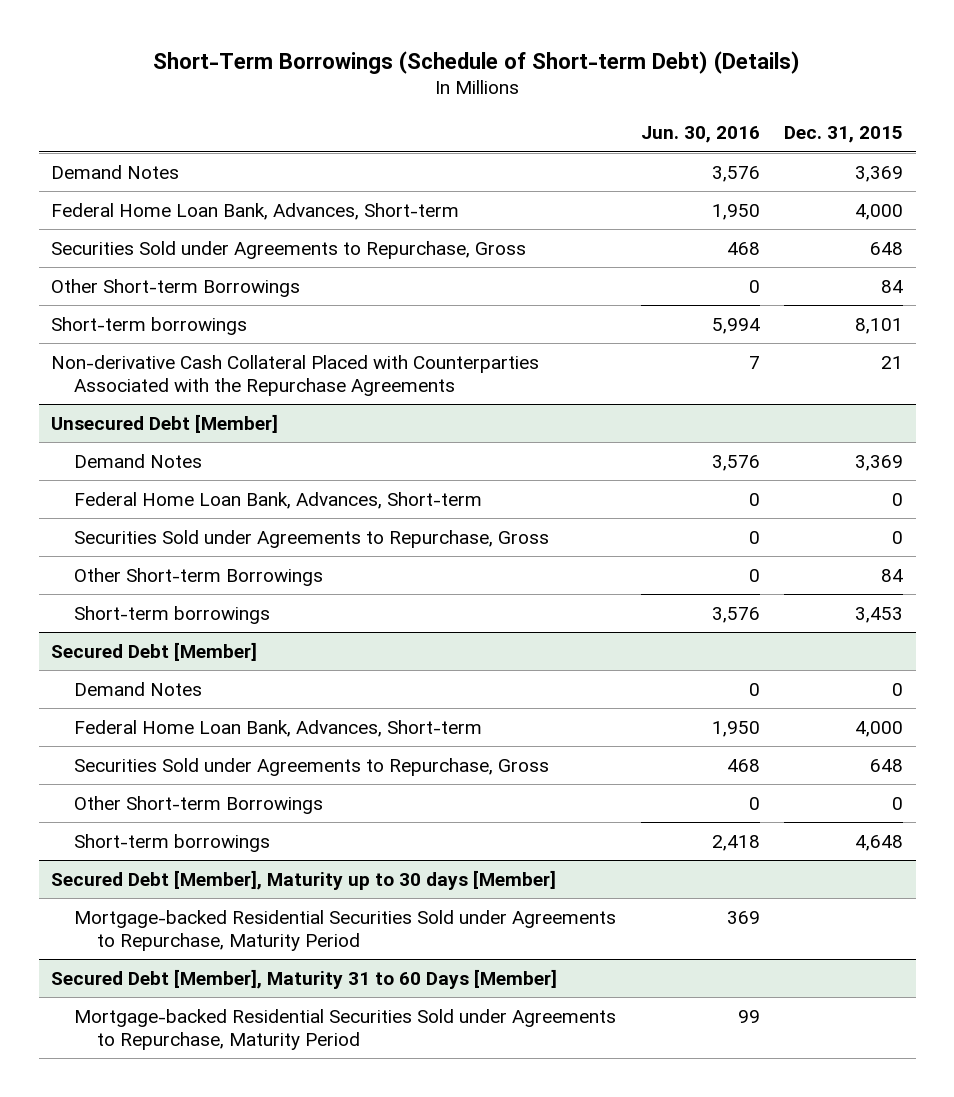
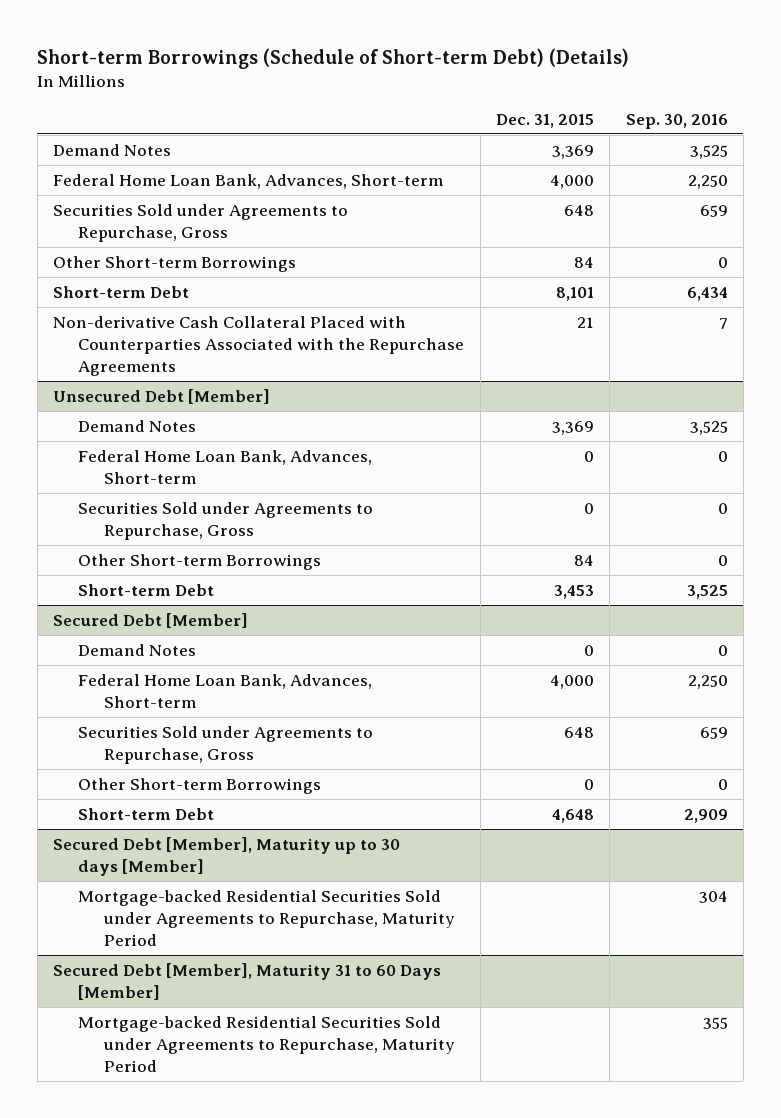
- Short-Term Borrowings (Schedule of Short-term Debt) (Details)
+ Short-term Borrowings (Schedule of Short-term Debt) (Details)
- | Jun. 30, 2016 | Dec. 31, 2015
+ | Dec. 31, 2015 | Sep. 30, 2016
- Short-term borrowings | 5,994 | 8,101
+ Short-term Debt | 8,101 | 6,434
@ Unsecured Debt [Member]
- Short-term borrowings | 3,576 | 3,453
+ Short-term Debt | 3,453 | 3,525
@ Secured Debt [Member]
- Short-term borrowings | 2,418 | 4,648
+ Short-term Debt | 4,648 | 2,909

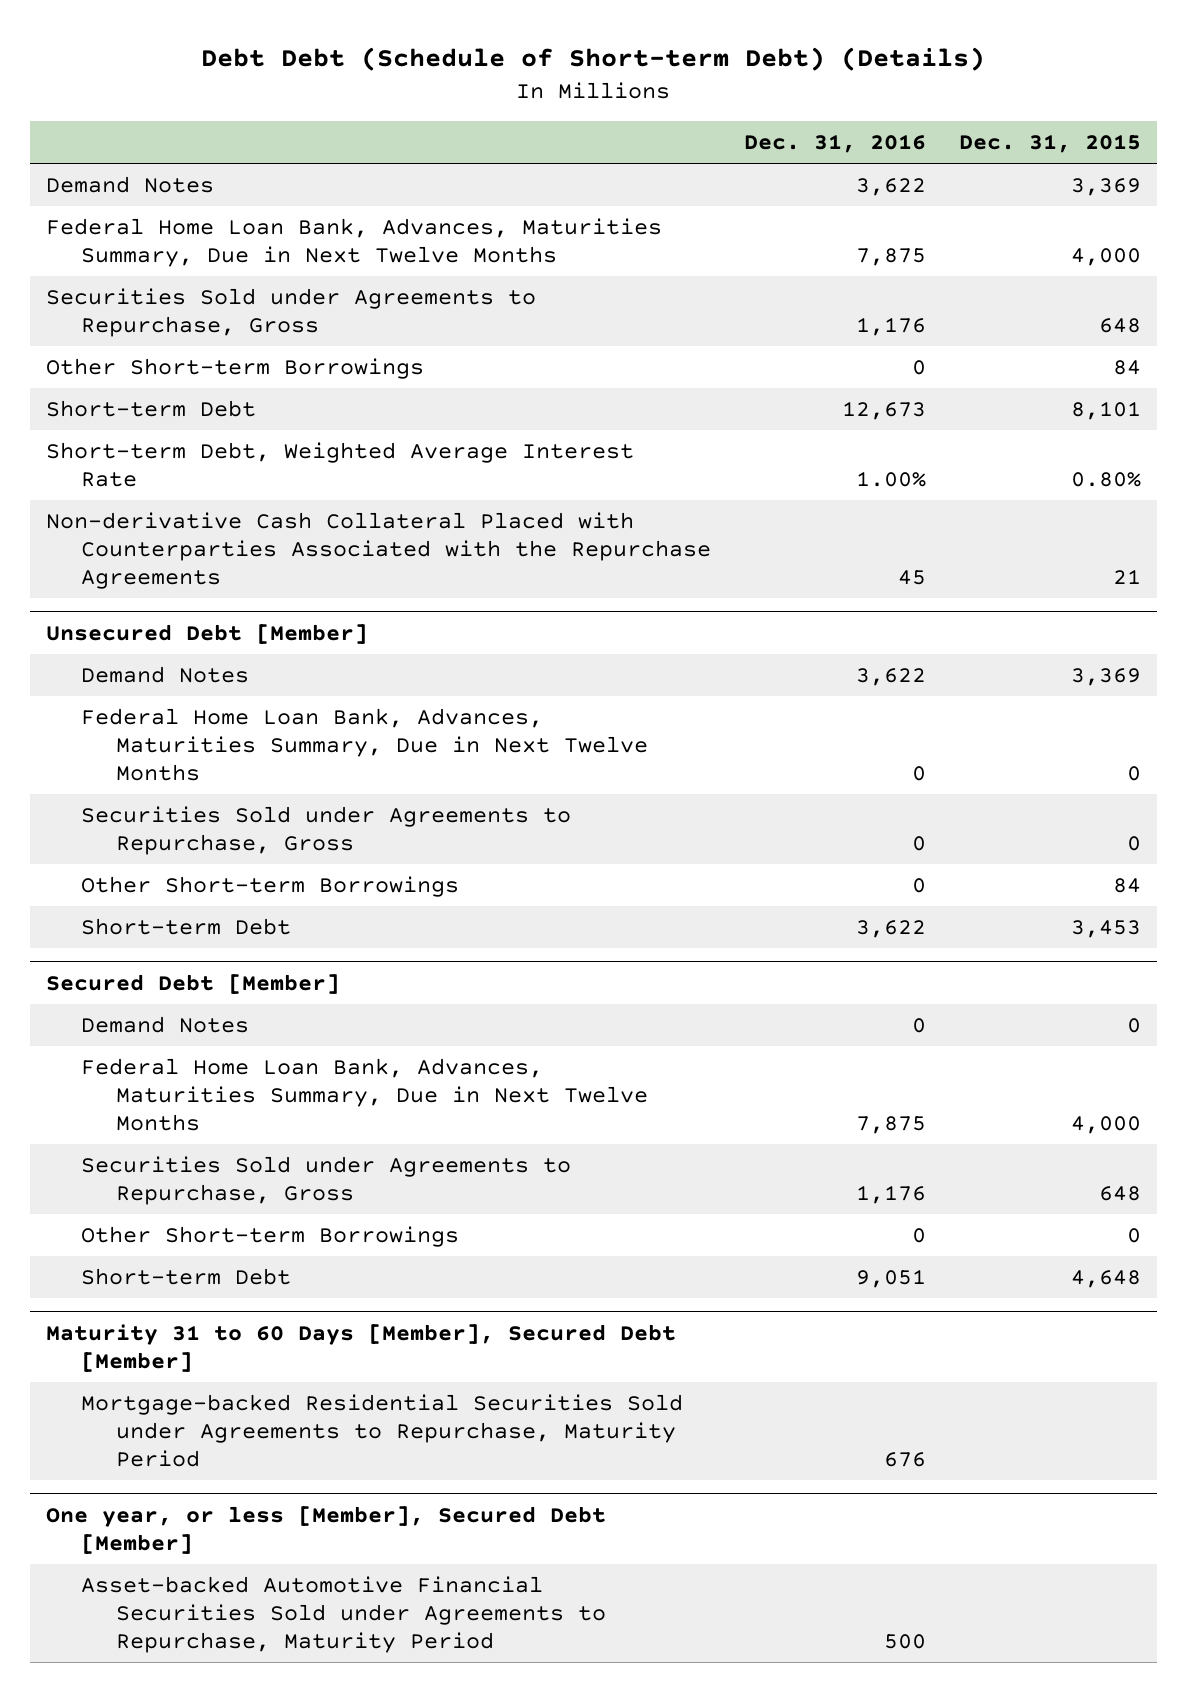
- Short-term Borrowings (Schedule of Short-term Debt) (Details)
+ Debt Debt (Schedule of Short-term Debt) (Details)
- | Dec. 31, 2015 | Sep. 30, 2016
+ | Dec. 31, 2016 | Dec. 31, 2015
- Federal Home Loan Bank, Advances, Short-term | 4,000 | 2,250
+ Federal Home Loan Bank, Advances, Maturities Summary, Due in Next Twelve Months | 7,875 | 4,000
+ Short-term Debt, Weighted Average Interest Rate | 1.00% | 0.80%
@ Unsecured Debt [Member]
- Federal Home Loan Bank, Advances, Short-term | 0 | 0
+ Federal Home Loan Bank, Advances, Maturities Summary, Due in Next Twelve Months | 0 | 0
@ Secured Debt [Member]
- Federal Home Loan Bank, Advances, Short-term | 4,000 | 2,250
+ Federal Home Loan Bank, Advances, Maturities Summary, Due in Next Twelve Months | 7,875 | 4,000
- Secured Debt [Member], Maturity up to 30 days [Member]
- Mortgage-backed Residential Securities Sold under Agreements to Repurchase, Maturity Period | | 304
- Secured Debt [Member], Maturity 31 to 60 Days [Member]
+ Maturity 31 to 60 Days [Member], Secured Debt [Member]
+ One year, or less [Member], Secured Debt [Member]
+ Asset-backed Automotive Financial Securities Sold under Agreements to Repurchase, Maturity Period | 500 |

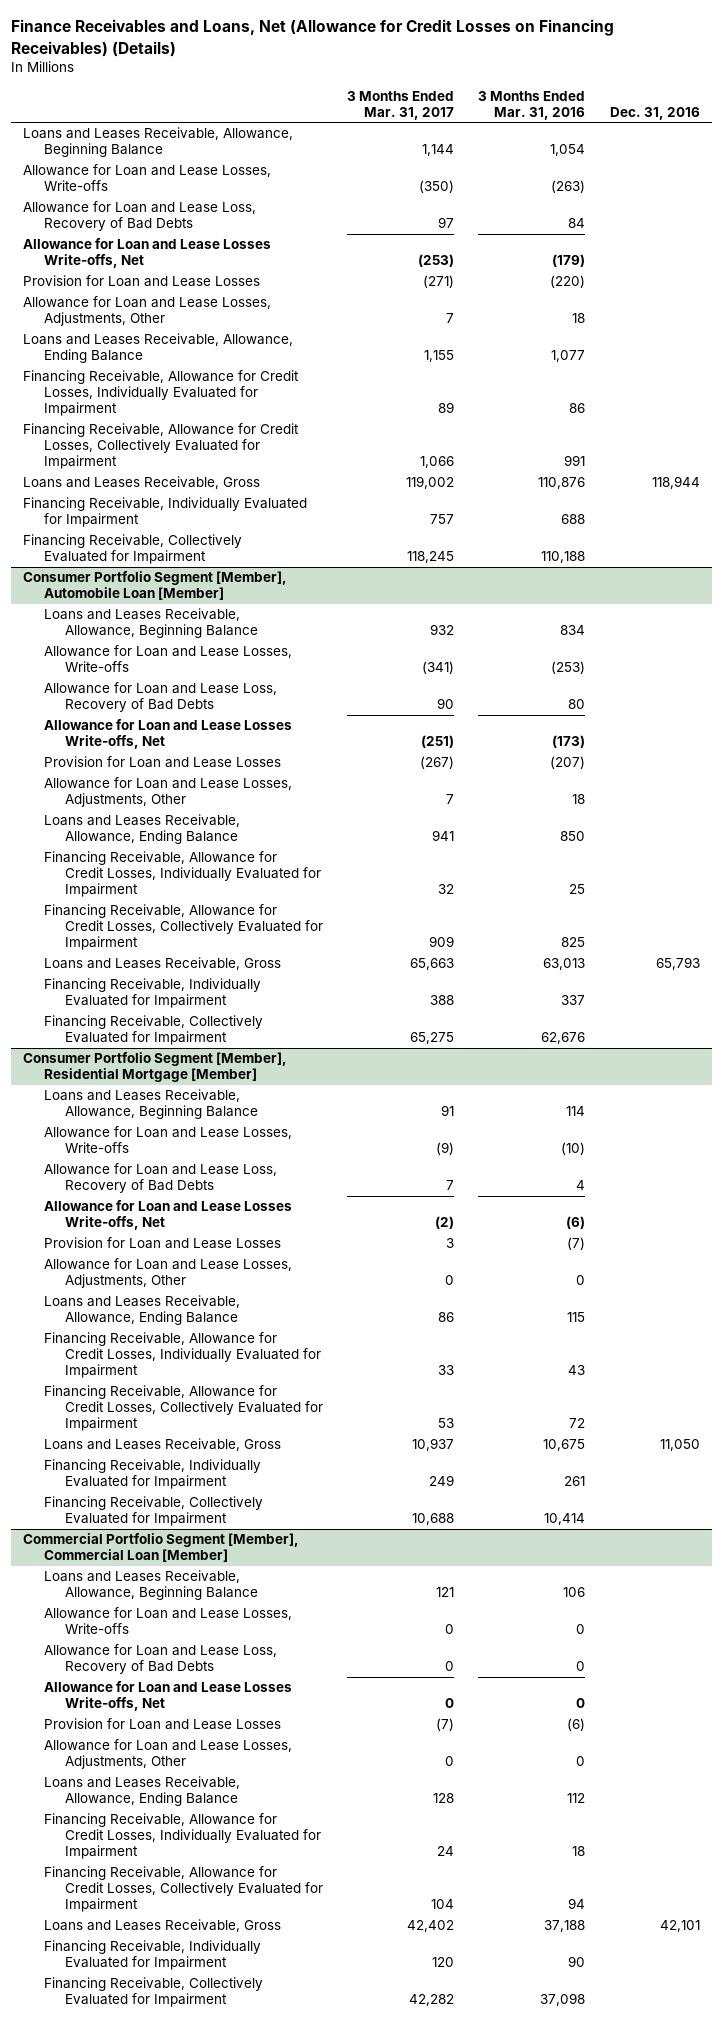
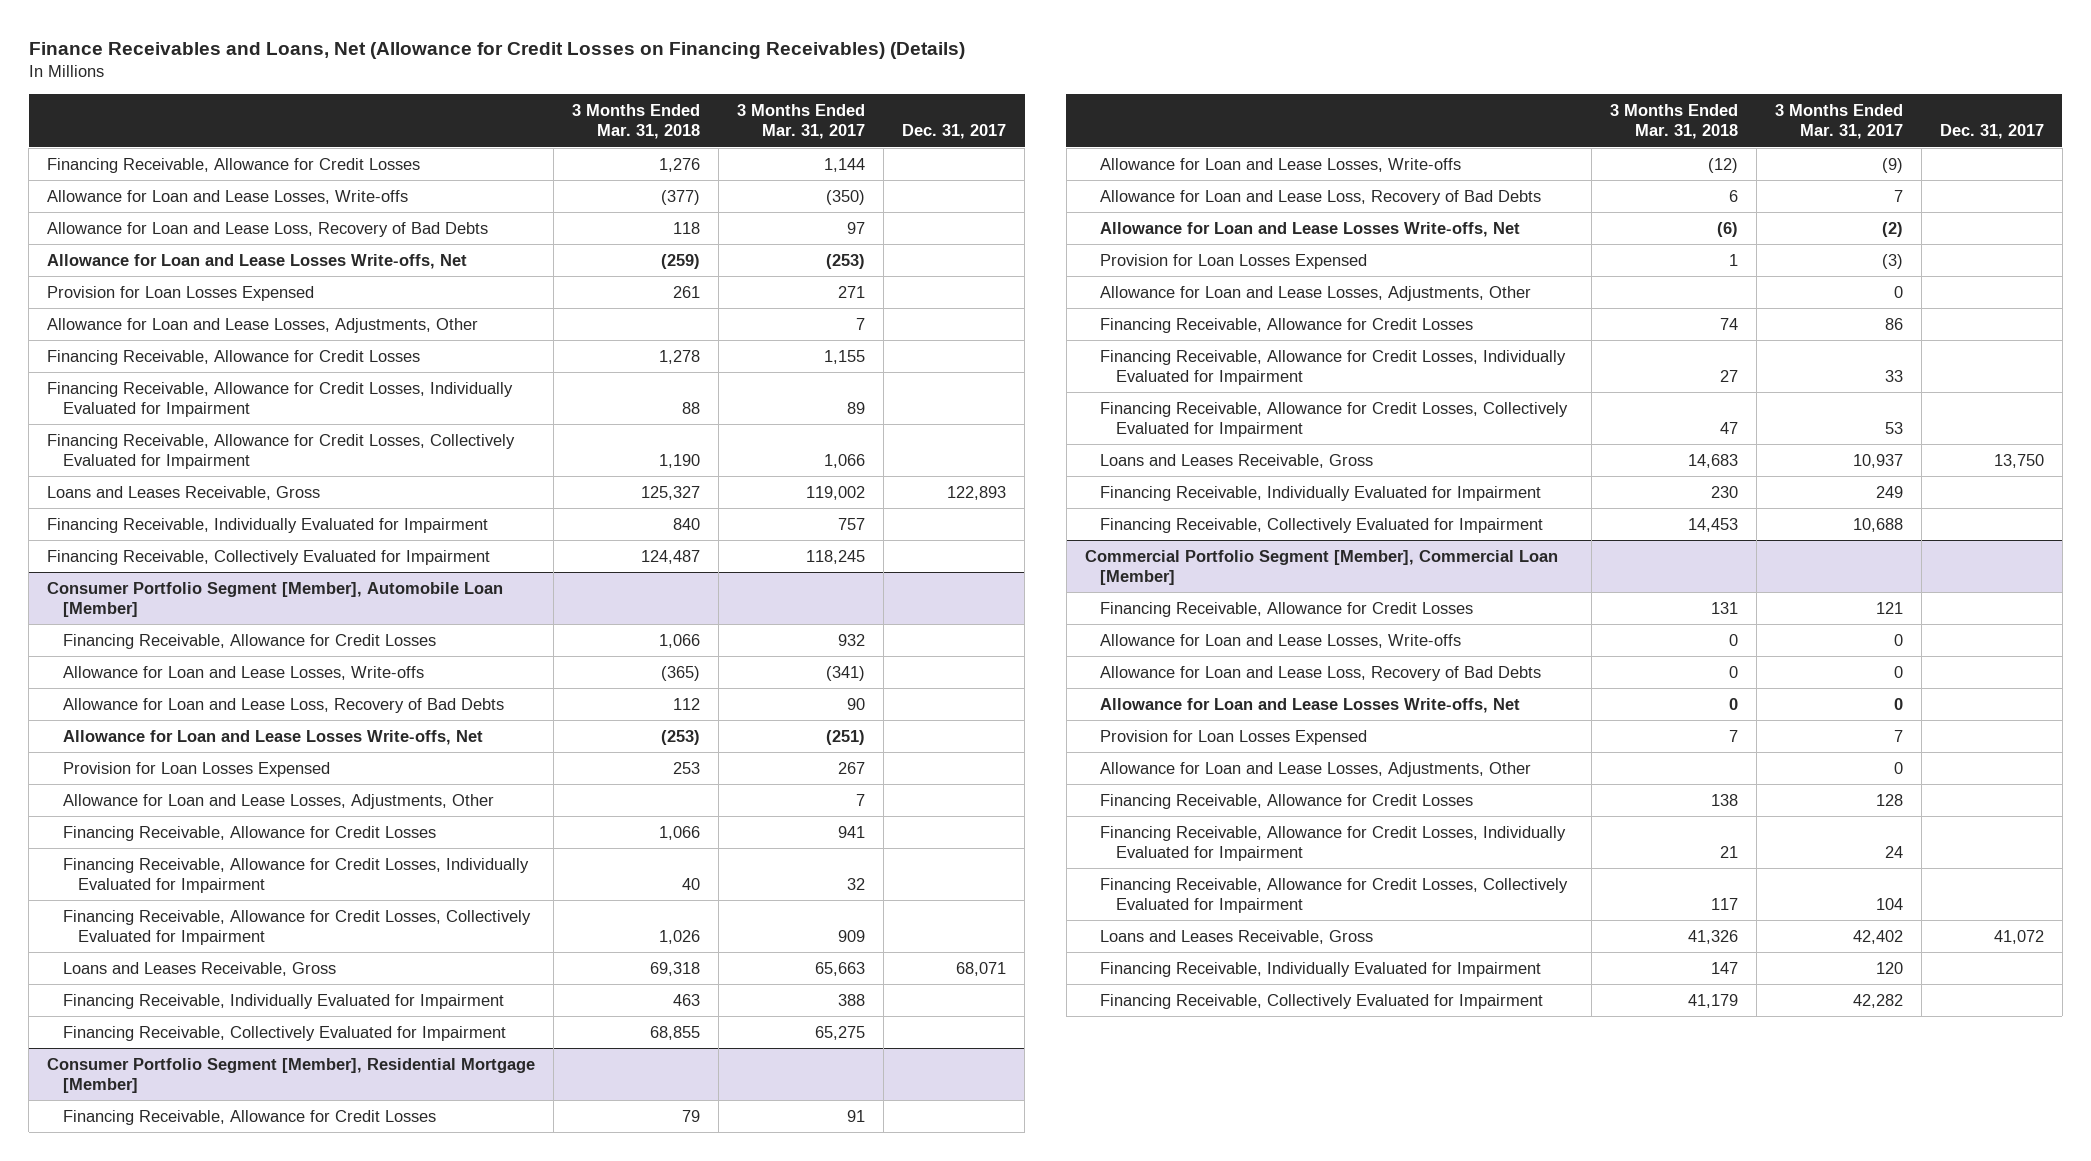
- | 3 Months Ended Mar. 31, 2017 | 3 Months Ended Mar. 31, 2016 | Dec. 31, 2016
+ | 3 Months Ended Mar. 31, 2018 | 3 Months Ended Mar. 31, 2017 | Dec. 31, 2017
- Loans and Leases Receivable, Allowance, Beginning Balance | 1,144 | 1,054 |
+ Financing Receivable, Allowance for Credit Losses | 1,276 | 1,144 |
- Provision for Loan and Lease Losses | (271) | (220) |
+ Provision for Loan Losses Expensed | 261 | 271 |
- Loans and Leases Receivable, Allowance, Ending Balance | 1,155 | 1,077 |
+ Financing Receivable, Allowance for Credit Losses | 1,278 | 1,155 |
@ Consumer Portfolio Segment [Member], Automobile Loan [Member]
- Loans and Leases Receivable, Allowance, Beginning Balance | 932 | 834 |
+ Financing Receivable, Allowance for Credit Losses | 1,066 | 932 |
- Provision for Loan and Lease Losses | (267) | (207) |
+ Provision for Loan Losses Expensed | 253 | 267 |
- Loans and Leases Receivable, Allowance, Ending Balance | 941 | 850 |
+ Financing Receivable, Allowance for Credit Losses | 1,066 | 941 |
@ Consumer Portfolio Segment [Member], Residential Mortgage [Member]
- Loans and Leases Receivable, Allowance, Beginning Balance | 91 | 114 |
+ Financing Receivable, Allowance for Credit Losses | 79 | 91 |
- Provision for Loan and Lease Losses | 3 | (7) |
+ Provision for Loan Losses Expensed | 1 | (3) |
- Loans and Leases Receivable, Allowance, Ending Balance | 86 | 115 |
+ Financing Receivable, Allowance for Credit Losses | 74 | 86 |
@ Commercial Portfolio Segment [Member], Commercial Loan [Member]
- Loans and Leases Receivable, Allowance, Beginning Balance | 121 | 106 |
+ Financing Receivable, Allowance for Credit Losses | 131 | 121 |
- Provision for Loan and Lease Losses | (7) | (6) |
+ Provision for Loan Losses Expensed | 7 | 7 |
- Loans and Leases Receivable, Allowance, Ending Balance | 128 | 112 |
+ Financing Receivable, Allowance for Credit Losses | 138 | 128 |

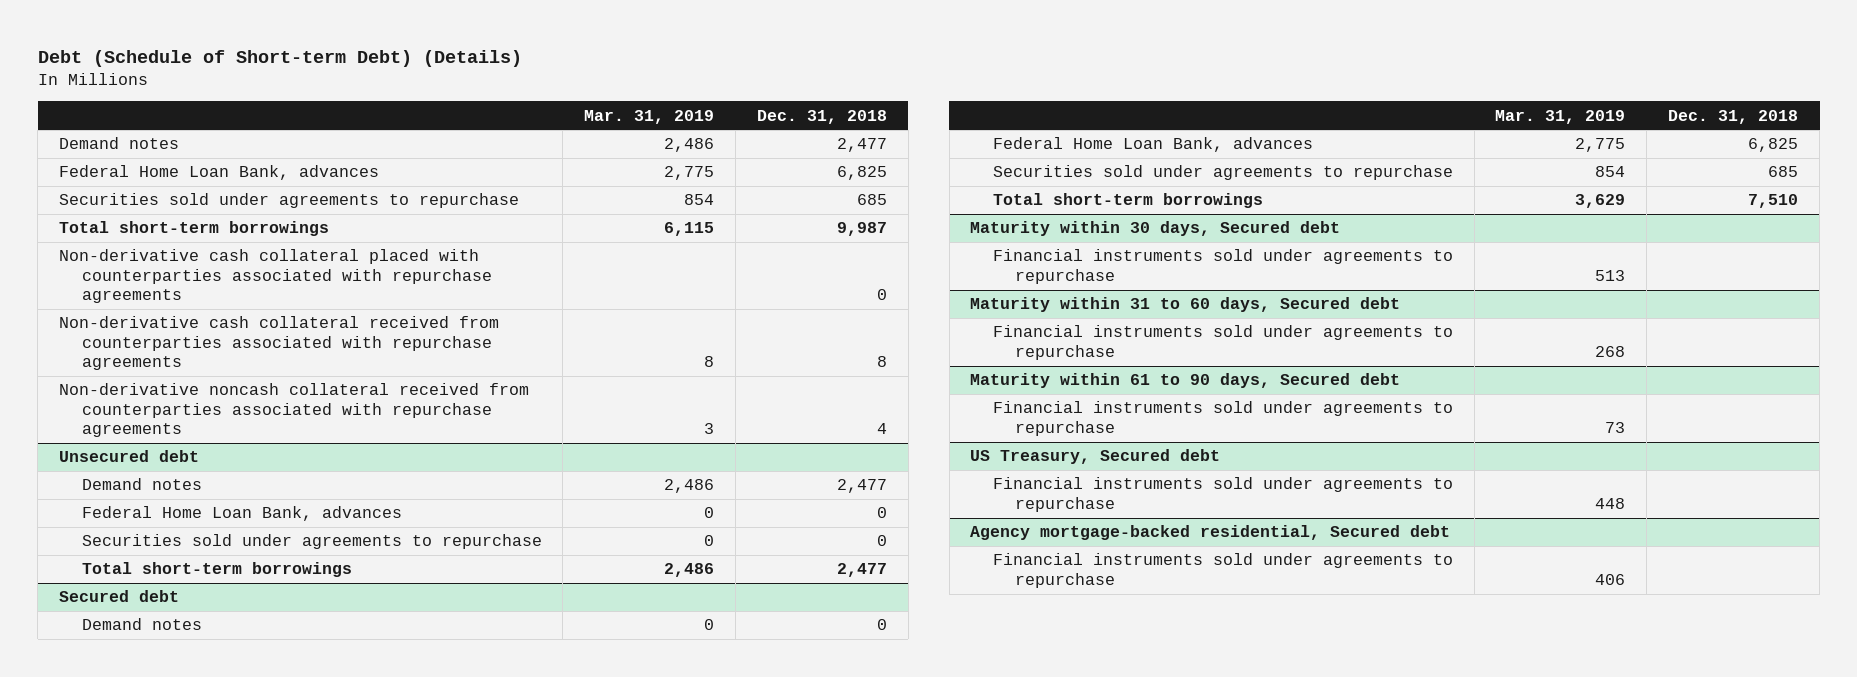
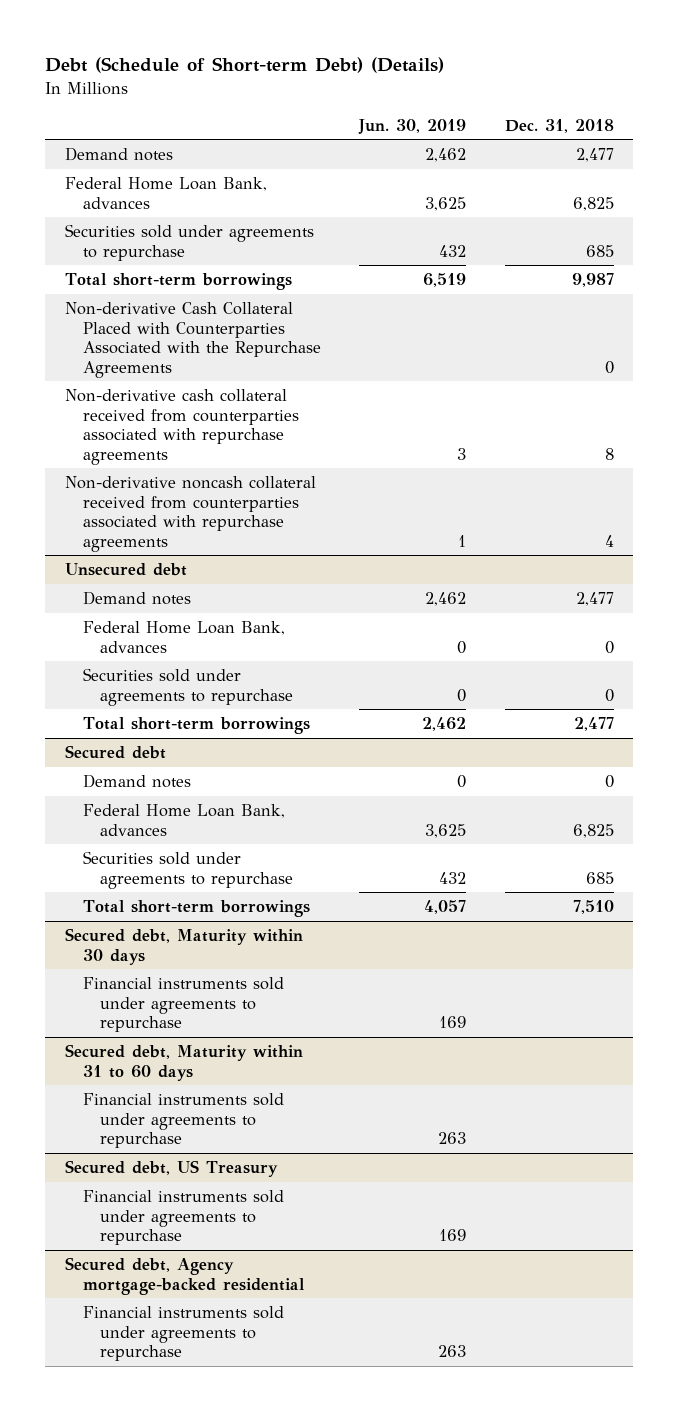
- | Mar. 31, 2019 | Dec. 31, 2018
+ | Jun. 30, 2019 | Dec. 31, 2018
- Non-derivative cash collateral placed with counterparties associated with repurchase agreements | | 0
+ Non-derivative Cash Collateral Placed with Counterparties Associated with the Repurchase Agreements | | 0
- Maturity within 30 days, Secured debt
- Financial instruments sold under agreements to repurchase | 513 |
- Maturity within 31 to 60 days, Secured debt
+ Secured debt, Maturity within 30 days
- Maturity within 61 to 90 days, Secured debt
+ Secured debt, Maturity within 31 to 60 days
- US Treasury, Secured debt
+ Secured debt, US Treasury
- Agency mortgage-backed residential, Secured debt
+ Secured debt, Agency mortgage-backed residential

